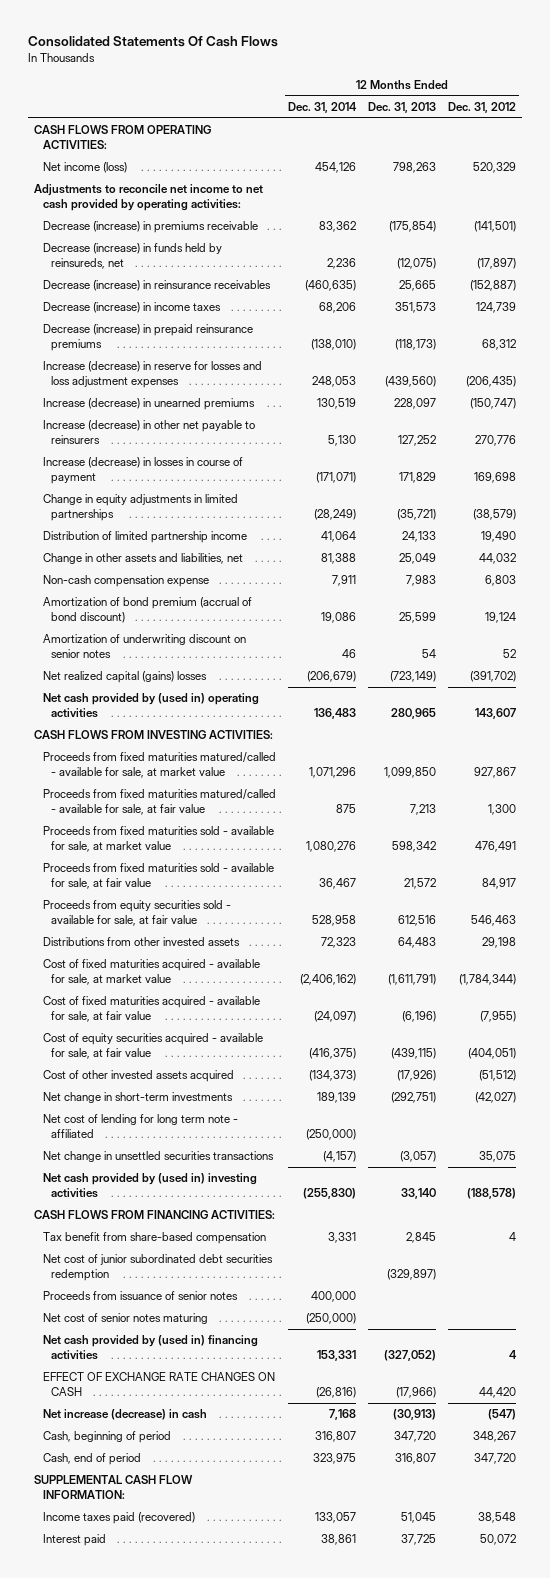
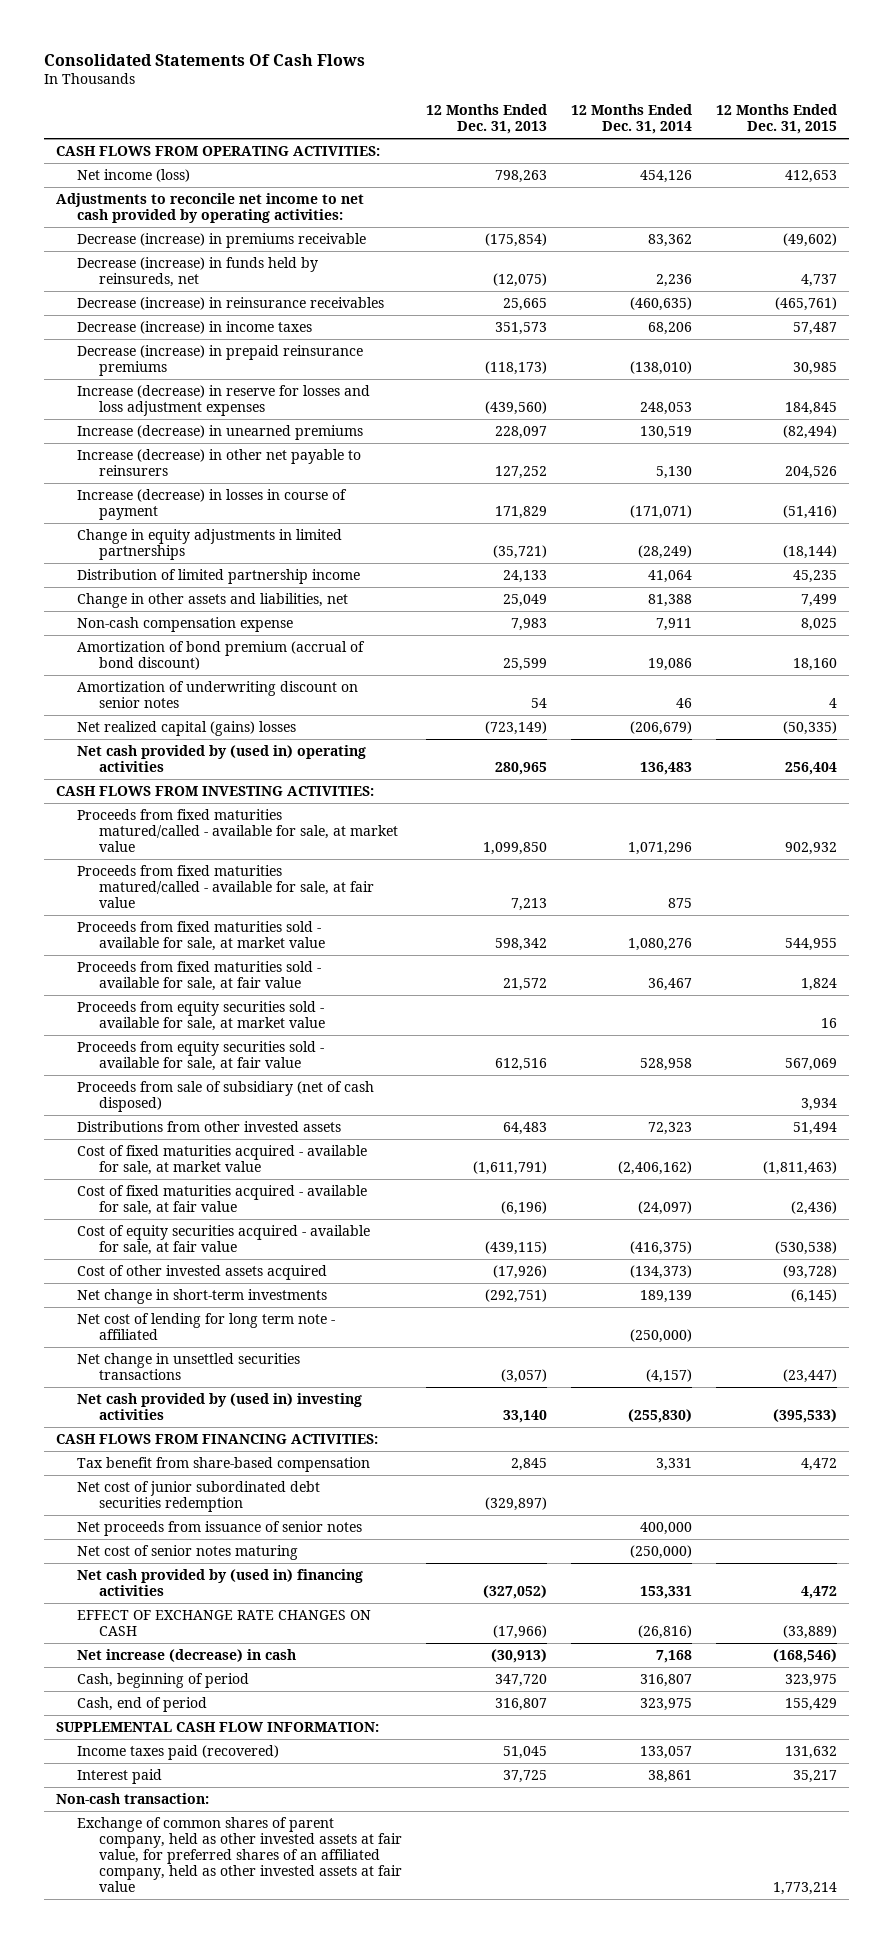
- | 12 Months Ended Dec. 31, 2014 | 12 Months Ended Dec. 31, 2013 | 12 Months Ended Dec. 31, 2012
+ | 12 Months Ended Dec. 31, 2013 | 12 Months Ended Dec. 31, 2014 | 12 Months Ended Dec. 31, 2015
+ Proceeds from equity securities sold - available for sale, at market value | | | 16
+ Proceeds from sale of subsidiary (net of cash disposed) | | | 3,934
- Proceeds from issuance of senior notes | 400,000 | |
+ Net proceeds from issuance of senior notes | | 400,000 |
+ Non-cash transaction:
+ Exchange of common shares of parent company, held as other invested assets at fair value, for preferred shares of an affiliated company, held as other invested assets at fair value | | | 1,773,214

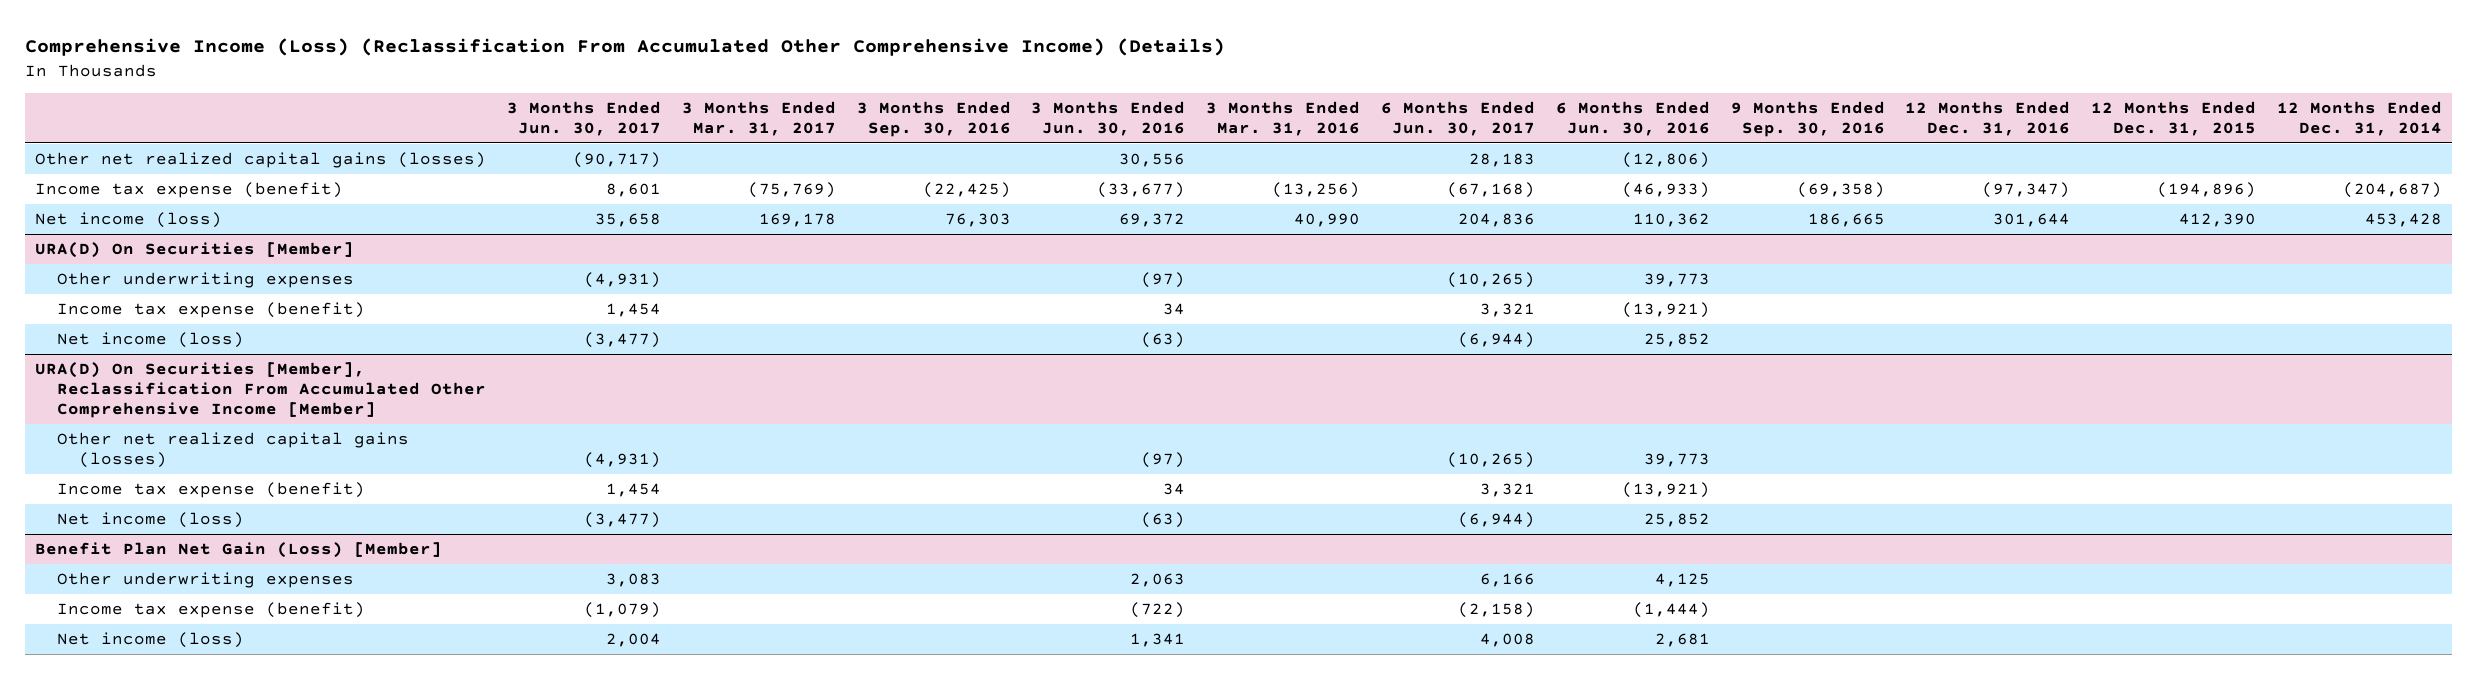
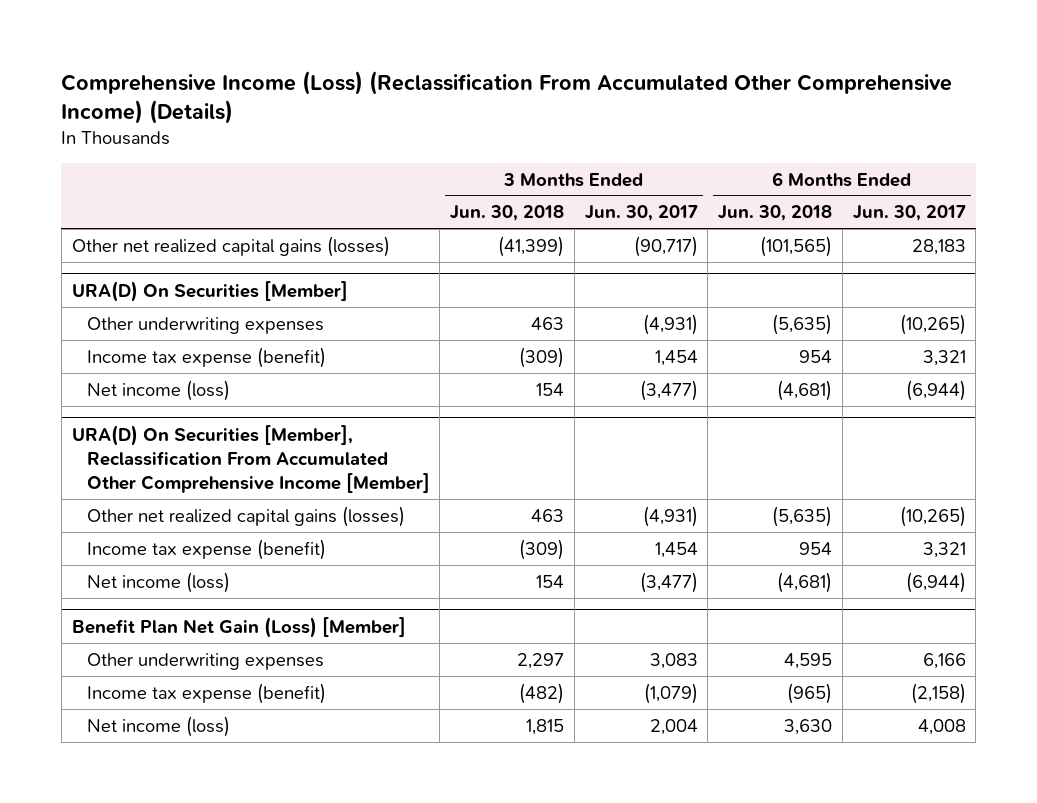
- | 3 Months Ended Jun. 30, 2017 | 3 Months Ended Mar. 31, 2017 | 3 Months Ended Sep. 30, 2016 | 3 Months Ended Jun. 30, 2016 | 3 Months Ended Mar. 31, 2016 | 6 Months Ended Jun. 30, 2017 | 6 Months Ended Jun. 30, 2016 | 9 Months Ended Sep. 30, 2016 | 12 Months Ended Dec. 31, 2016 | 12 Months Ended Dec. 31, 2015 | 12 Months Ended Dec. 31, 2014
+ | 3 Months Ended Jun. 30, 2018 | 3 Months Ended Jun. 30, 2017 | 6 Months Ended Jun. 30, 2018 | 6 Months Ended Jun. 30, 2017
- Income tax expense (benefit) | 8,601 | (75,769) | (22,425) | (33,677) | (13,256) | (67,168) | (46,933) | (69,358) | (97,347) | (194,896) | (204,687)
- Net income (loss) | 35,658 | 169,178 | 76,303 | 69,372 | 40,990 | 204,836 | 110,362 | 186,665 | 301,644 | 412,390 | 453,428

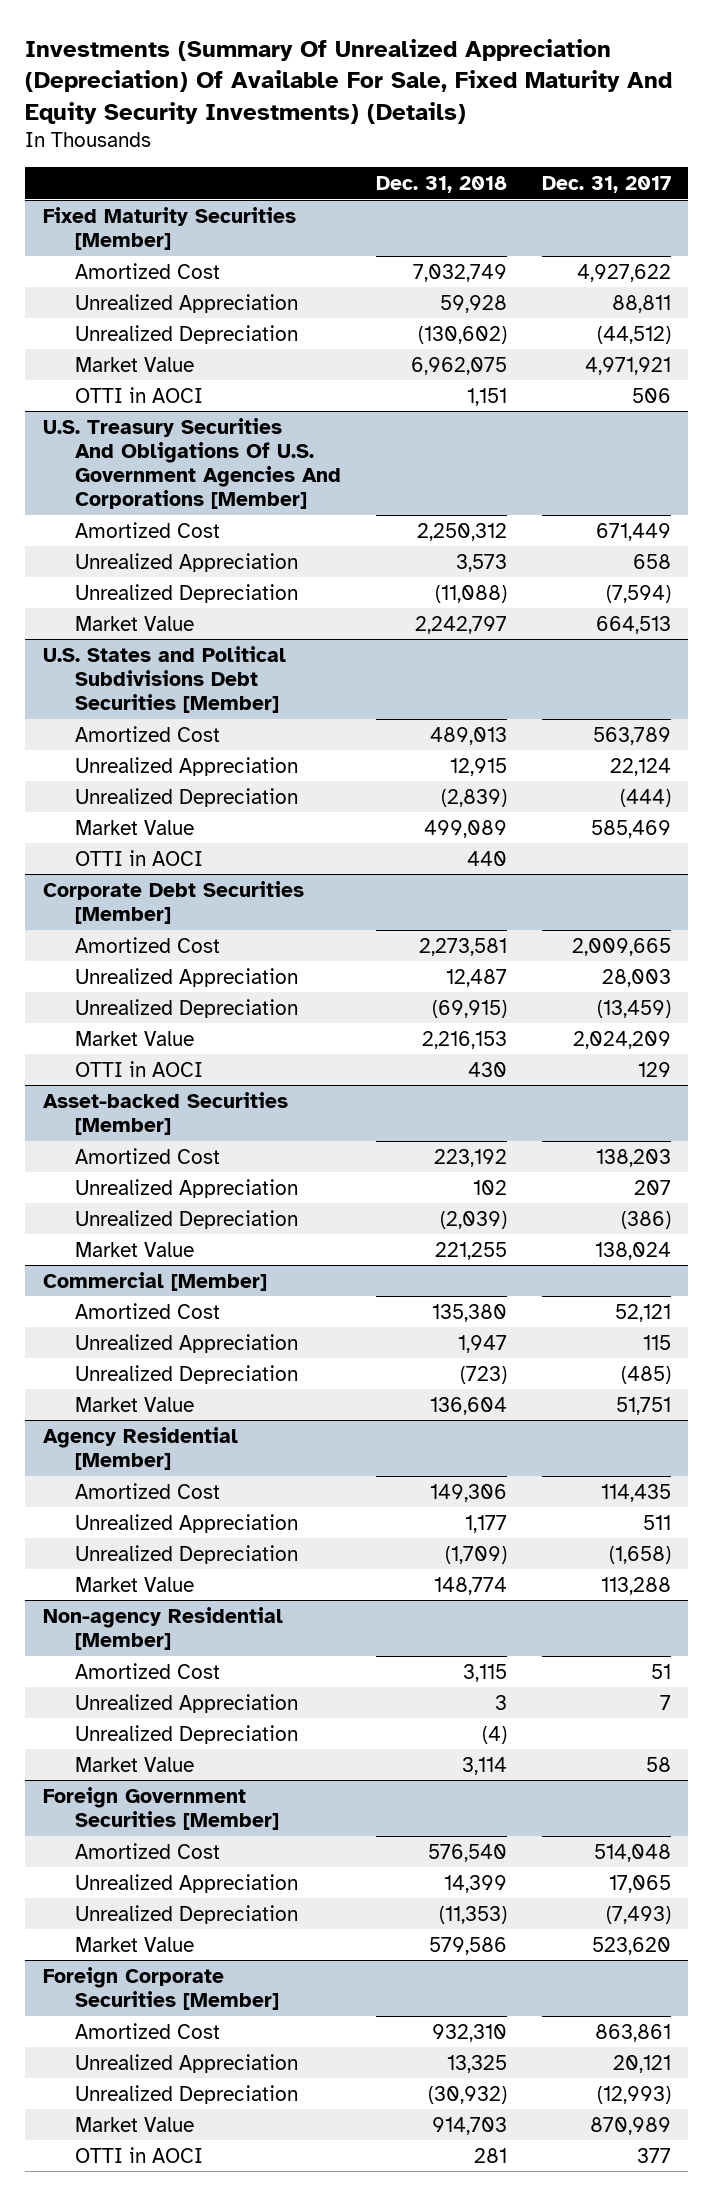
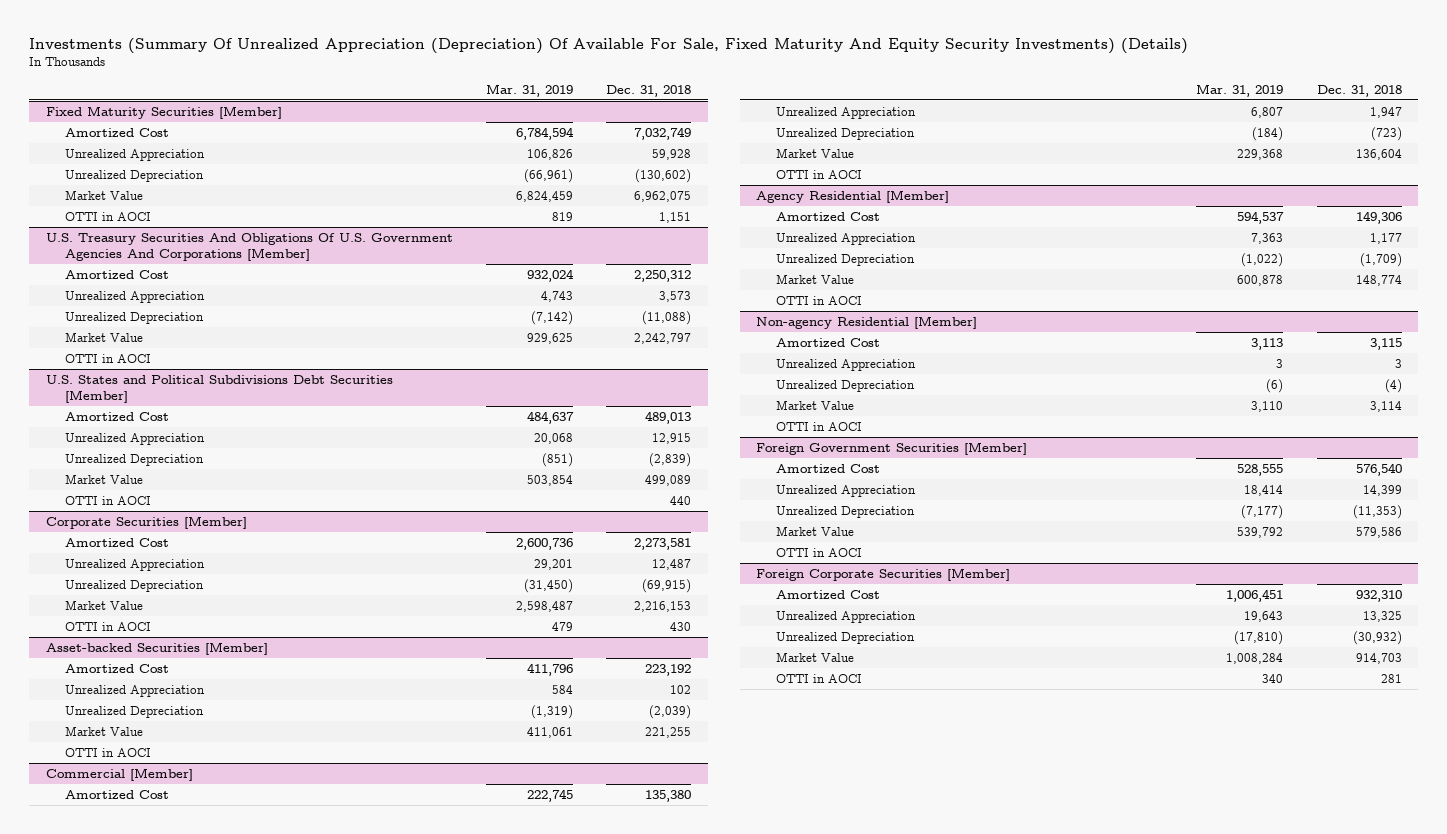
- | Dec. 31, 2018 | Dec. 31, 2017
+ | Mar. 31, 2019 | Dec. 31, 2018
@ U.S. Treasury Securities And Obligations Of U.S. Government Agencies And Corporations [Member]
+ OTTI in AOCI
- Corporate Debt Securities [Member]
+ Corporate Securities [Member]
@ Asset-backed Securities [Member]
+ OTTI in AOCI
@ Commercial [Member]
+ OTTI in AOCI
@ Agency Residential [Member]
+ OTTI in AOCI
@ Non-agency Residential [Member]
+ OTTI in AOCI
@ Foreign Government Securities [Member]
+ OTTI in AOCI

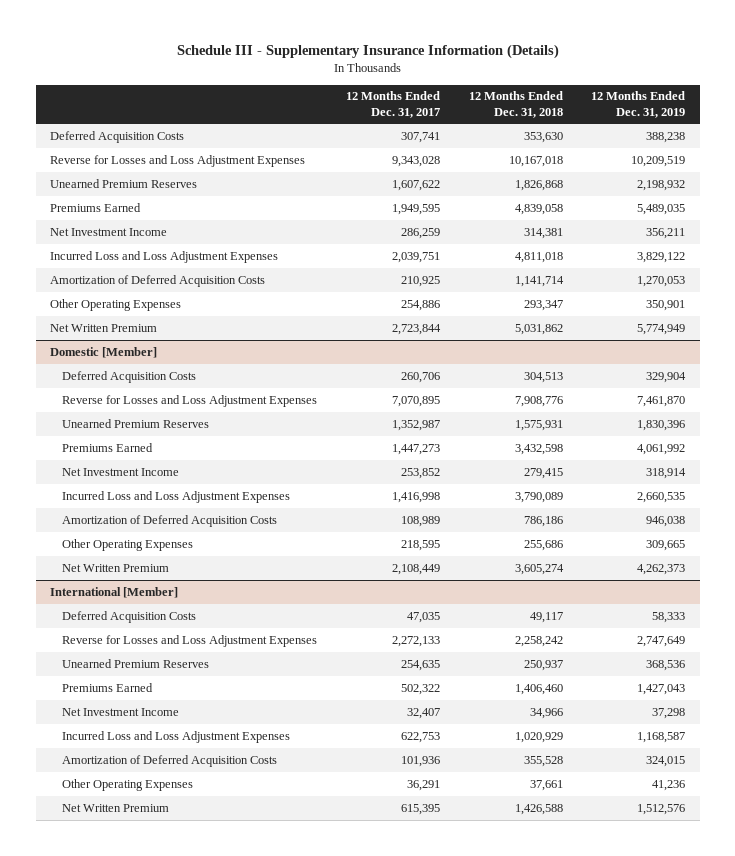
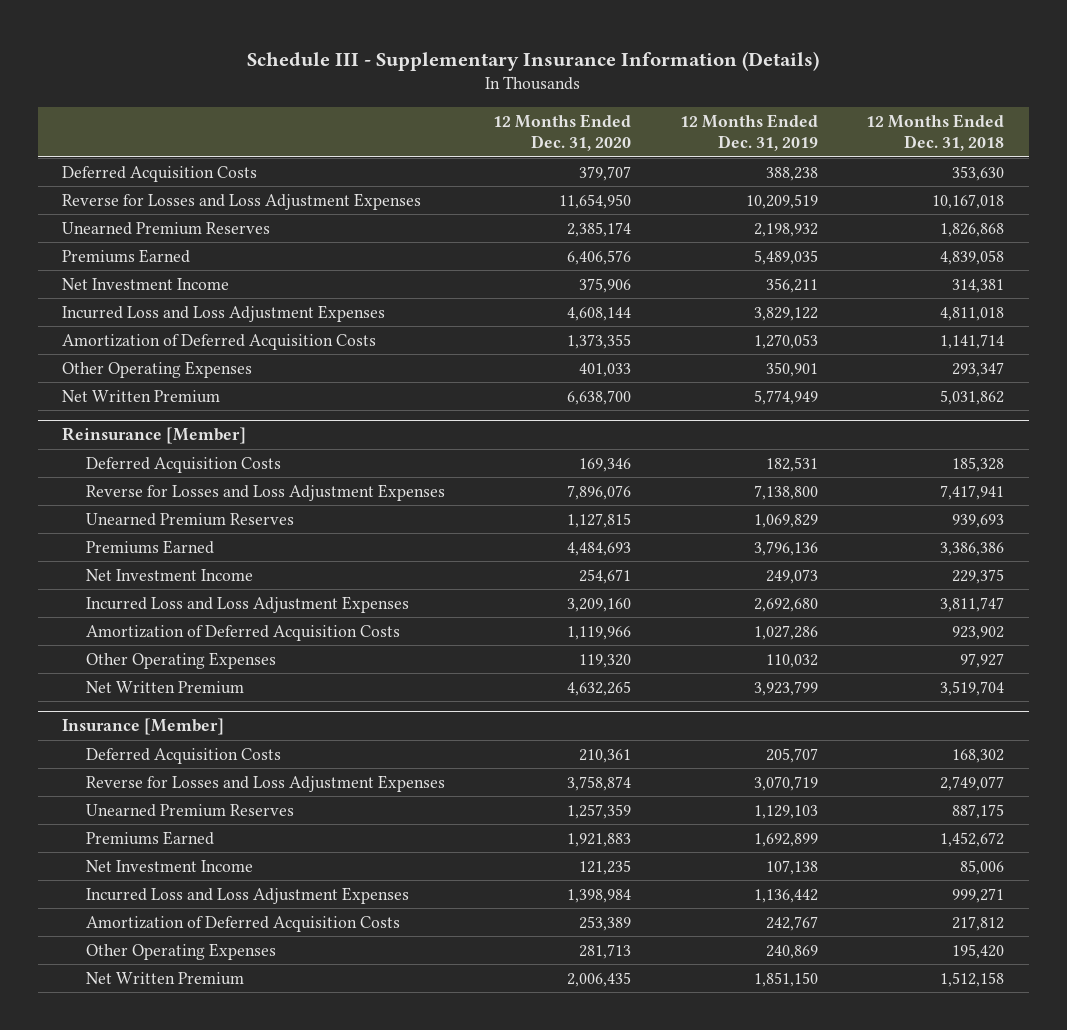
- | 12 Months Ended Dec. 31, 2017 | 12 Months Ended Dec. 31, 2018 | 12 Months Ended Dec. 31, 2019
+ | 12 Months Ended Dec. 31, 2020 | 12 Months Ended Dec. 31, 2019 | 12 Months Ended Dec. 31, 2018
- Domestic [Member]
- Deferred Acquisition Costs | 260,706 | 304,513 | 329,904
- Reverse for Losses and Loss Adjustment Expenses | 7,070,895 | 7,908,776 | 7,461,870
- Unearned Premium Reserves | 1,352,987 | 1,575,931 | 1,830,396
- Premiums Earned | 1,447,273 | 3,432,598 | 4,061,992
- Net Investment Income | 253,852 | 279,415 | 318,914
- Incurred Loss and Loss Adjustment Expenses | 1,416,998 | 3,790,089 | 2,660,535
- Amortization of Deferred Acquisition Costs | 108,989 | 786,186 | 946,038
- Other Operating Expenses | 218,595 | 255,686 | 309,665
- Net Written Premium | 2,108,449 | 3,605,274 | 4,262,373
- International [Member]
- Deferred Acquisition Costs | 47,035 | 49,117 | 58,333
- Reverse for Losses and Loss Adjustment Expenses | 2,272,133 | 2,258,242 | 2,747,649
- Unearned Premium Reserves | 254,635 | 250,937 | 368,536
- Premiums Earned | 502,322 | 1,406,460 | 1,427,043
- Net Investment Income | 32,407 | 34,966 | 37,298
- Incurred Loss and Loss Adjustment Expenses | 622,753 | 1,020,929 | 1,168,587
- Amortization of Deferred Acquisition Costs | 101,936 | 355,528 | 324,015
- Other Operating Expenses | 36,291 | 37,661 | 41,236
- Net Written Premium | 615,395 | 1,426,588 | 1,512,576
+ Reinsurance [Member]
+ Deferred Acquisition Costs | 169,346 | 182,531 | 185,328
+ Reverse for Losses and Loss Adjustment Expenses | 7,896,076 | 7,138,800 | 7,417,941
+ Unearned Premium Reserves | 1,127,815 | 1,069,829 | 939,693
+ Premiums Earned | 4,484,693 | 3,796,136 | 3,386,386
+ Net Investment Income | 254,671 | 249,073 | 229,375
+ Incurred Loss and Loss Adjustment Expenses | 3,209,160 | 2,692,680 | 3,811,747
+ Amortization of Deferred Acquisition Costs | 1,119,966 | 1,027,286 | 923,902
+ Other Operating Expenses | 119,320 | 110,032 | 97,927
+ Net Written Premium | 4,632,265 | 3,923,799 | 3,519,704
+ Insurance [Member]
+ Deferred Acquisition Costs | 210,361 | 205,707 | 168,302
+ Reverse for Losses and Loss Adjustment Expenses | 3,758,874 | 3,070,719 | 2,749,077
+ Unearned Premium Reserves | 1,257,359 | 1,129,103 | 887,175
+ Premiums Earned | 1,921,883 | 1,692,899 | 1,452,672
+ Net Investment Income | 121,235 | 107,138 | 85,006
+ Incurred Loss and Loss Adjustment Expenses | 1,398,984 | 1,136,442 | 999,271
+ Amortization of Deferred Acquisition Costs | 253,389 | 242,767 | 217,812
+ Other Operating Expenses | 281,713 | 240,869 | 195,420
+ Net Written Premium | 2,006,435 | 1,851,150 | 1,512,158

